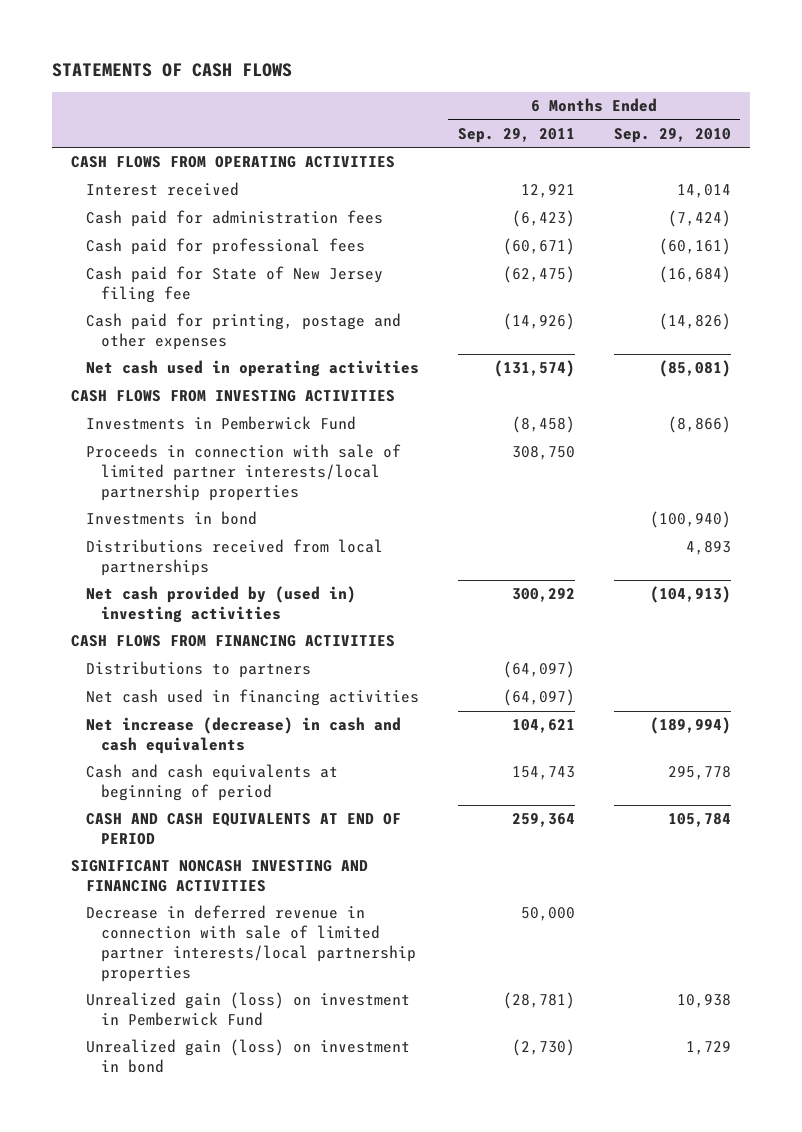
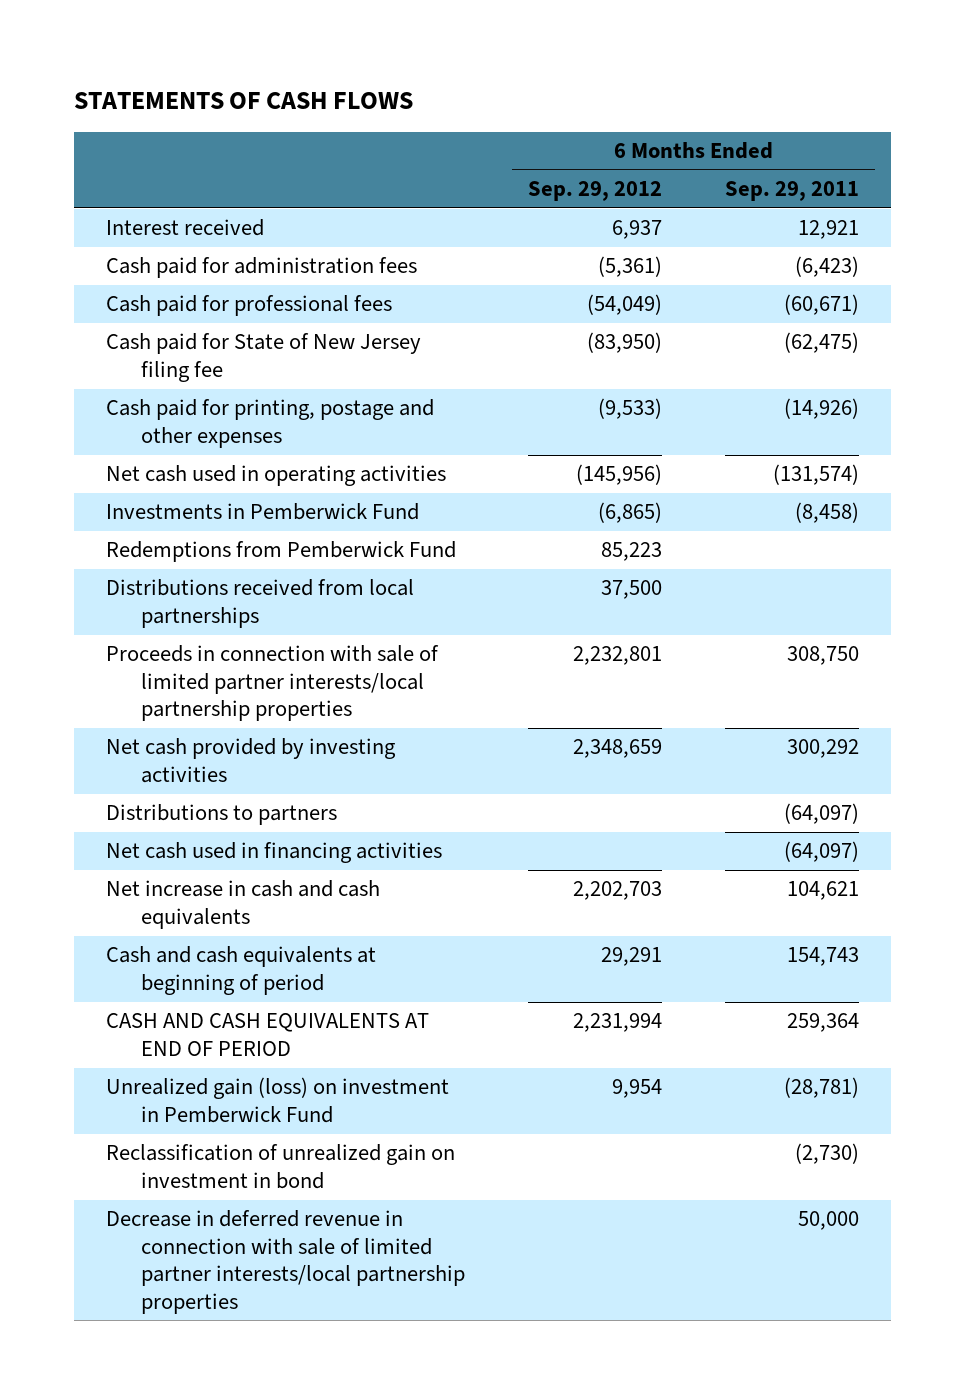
- | 6 Months Ended Sep. 29, 2011 | 6 Months Ended Sep. 29, 2010
+ | 6 Months Ended Sep. 29, 2012 | 6 Months Ended Sep. 29, 2011
- CASH FLOWS FROM OPERATING ACTIVITIES
- CASH FLOWS FROM INVESTING ACTIVITIES
- Investments in bond | | (100,940)
+ Redemptions from Pemberwick Fund | 85,223 |
- Net cash provided by (used in) investing activities | 300,292 | (104,913)
- CASH FLOWS FROM FINANCING ACTIVITIES
moved down: Proceeds in connection with sale of limited partner interests/local partnership properties | 2,232,801 | 308,750
+ Net cash provided by investing activities | 2,348,659 | 300,292
- Net increase (decrease) in cash and cash equivalents | 104,621 | (189,994)
+ Net increase in cash and cash equivalents | 2,202,703 | 104,621
- SIGNIFICANT NONCASH INVESTING AND FINANCING ACTIVITIES
- Unrealized gain (loss) on investment in bond | (2,730) | 1,729
+ Reclassification of unrealized gain on investment in bond | | (2,730)
moved down: Decrease in deferred revenue in connection with sale of limited partner interests/local partnership properties | | 50,000

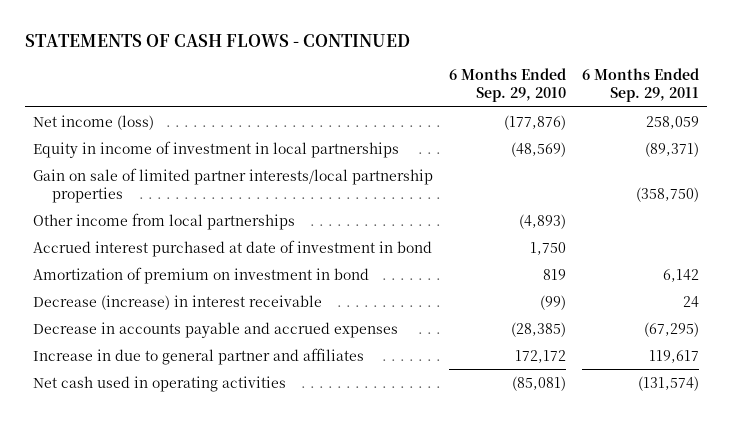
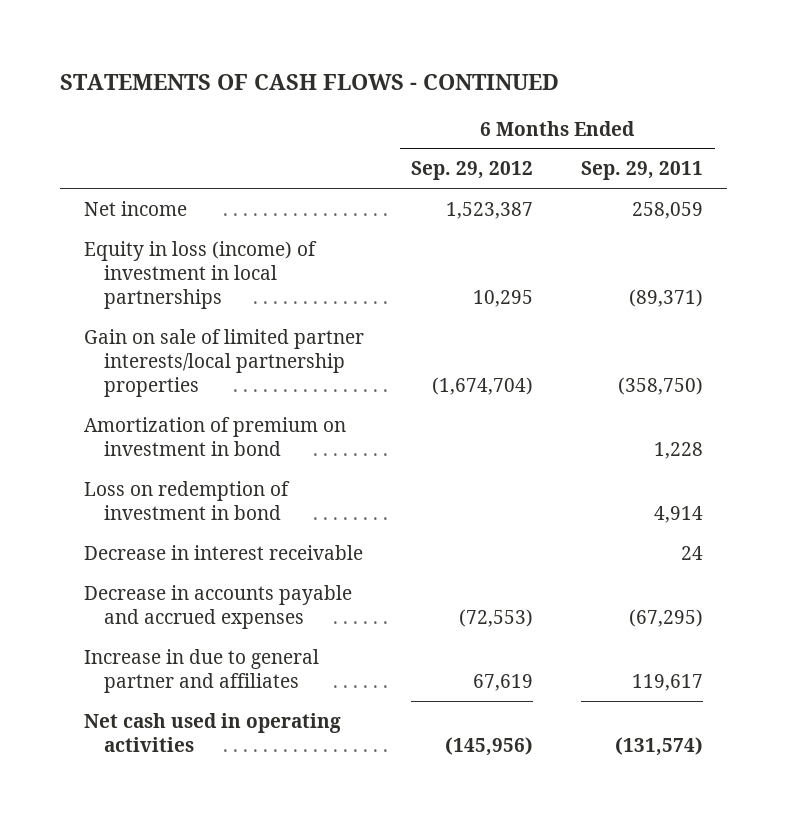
- | 6 Months Ended Sep. 29, 2010 | 6 Months Ended Sep. 29, 2011
+ | 6 Months Ended Sep. 29, 2012 | 6 Months Ended Sep. 29, 2011
- Net income (loss) | (177,876) | 258,059
- Equity in income of investment in local partnerships | (48,569) | (89,371)
+ Net income | 1,523,387 | 258,059
+ Equity in loss (income) of investment in local partnerships | 10,295 | (89,371)
- Other income from local partnerships | (4,893) |
- Accrued interest purchased at date of investment in bond | 1,750 |
- Amortization of premium on investment in bond | 819 | 6,142
- Decrease (increase) in interest receivable | (99) | 24
+ Amortization of premium on investment in bond | | 1,228
+ Loss on redemption of investment in bond | | 4,914
+ Decrease in interest receivable | | 24

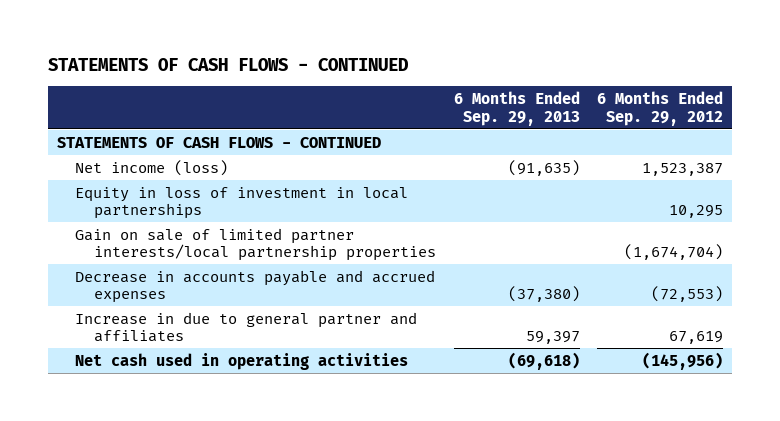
- | 6 Months Ended Sep. 29, 2012 | 6 Months Ended Sep. 29, 2011
+ | 6 Months Ended Sep. 29, 2013 | 6 Months Ended Sep. 29, 2012
- Net income | 1,523,387 | 258,059
- Equity in loss (income) of investment in local partnerships | 10,295 | (89,371)
+ STATEMENTS OF CASH FLOWS - CONTINUED
+ Net income (loss) | (91,635) | 1,523,387
+ Equity in loss of investment in local partnerships | | 10,295
- Amortization of premium on investment in bond | | 1,228
- Loss on redemption of investment in bond | | 4,914
- Decrease in interest receivable | | 24

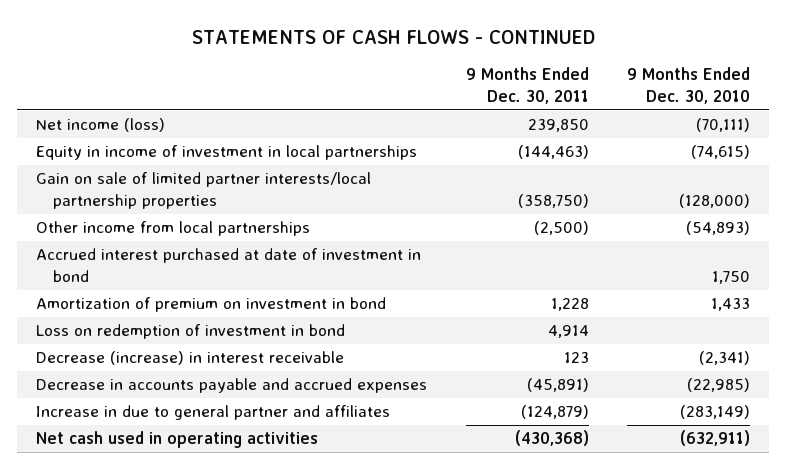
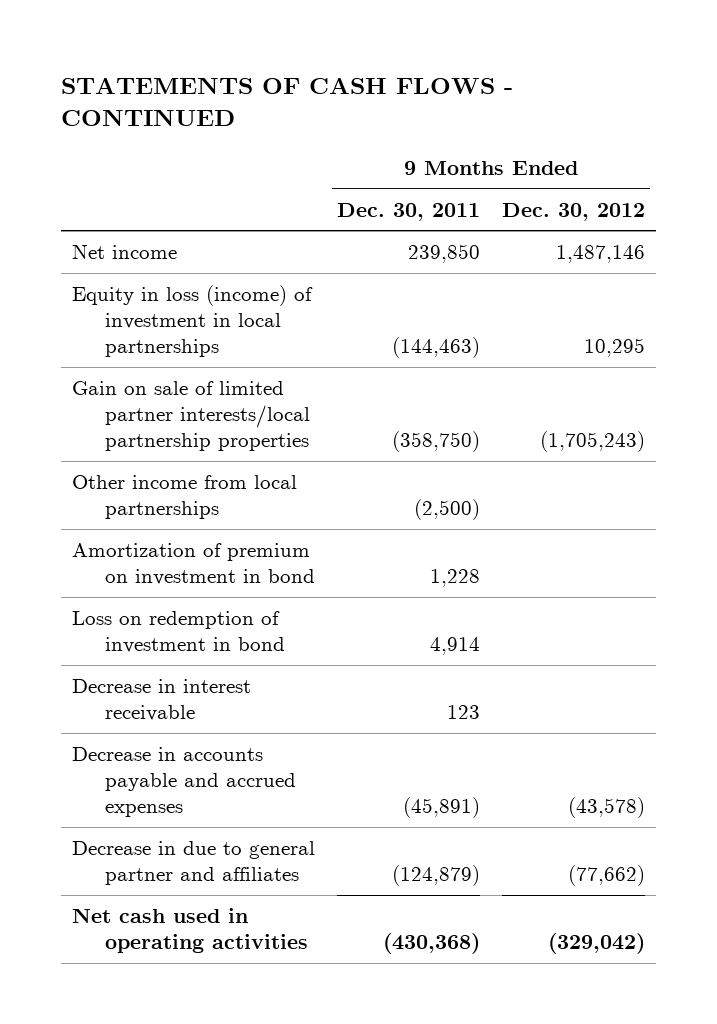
- | 9 Months Ended Dec. 30, 2011 | 9 Months Ended Dec. 30, 2010
+ | 9 Months Ended Dec. 30, 2011 | 9 Months Ended Dec. 30, 2012
- Net income (loss) | 239,850 | (70,111)
- Equity in income of investment in local partnerships | (144,463) | (74,615)
+ Net income | 239,850 | 1,487,146
+ Equity in loss (income) of investment in local partnerships | (144,463) | 10,295
- Accrued interest purchased at date of investment in bond | | 1,750
- Decrease (increase) in interest receivable | 123 | (2,341)
+ Decrease in interest receivable | 123 |
- Increase in due to general partner and affiliates | (124,879) | (283,149)
+ Decrease in due to general partner and affiliates | (124,879) | (77,662)

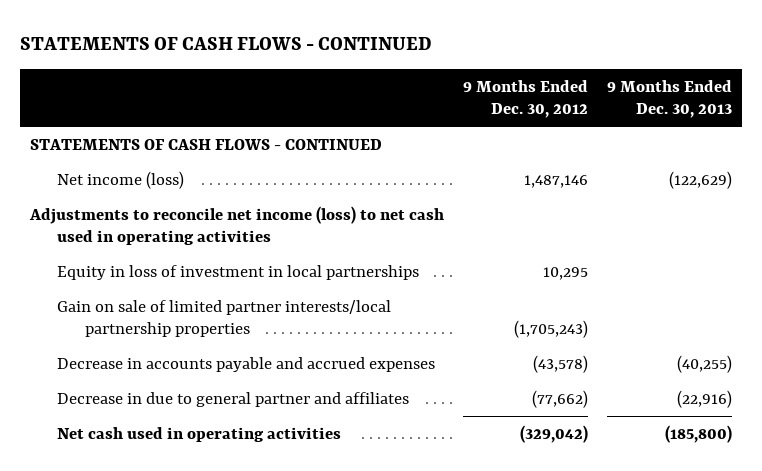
- | 9 Months Ended Dec. 30, 2011 | 9 Months Ended Dec. 30, 2012
+ | 9 Months Ended Dec. 30, 2012 | 9 Months Ended Dec. 30, 2013
- Net income | 239,850 | 1,487,146
- Equity in loss (income) of investment in local partnerships | (144,463) | 10,295
+ STATEMENTS OF CASH FLOWS - CONTINUED
+ Net income (loss) | 1,487,146 | (122,629)
+ Adjustments to reconcile net income (loss) to net cash used in operating activities
+ Equity in loss of investment in local partnerships | 10,295 |
- Other income from local partnerships | (2,500) |
- Amortization of premium on investment in bond | 1,228 |
- Loss on redemption of investment in bond | 4,914 |
- Decrease in interest receivable | 123 |

